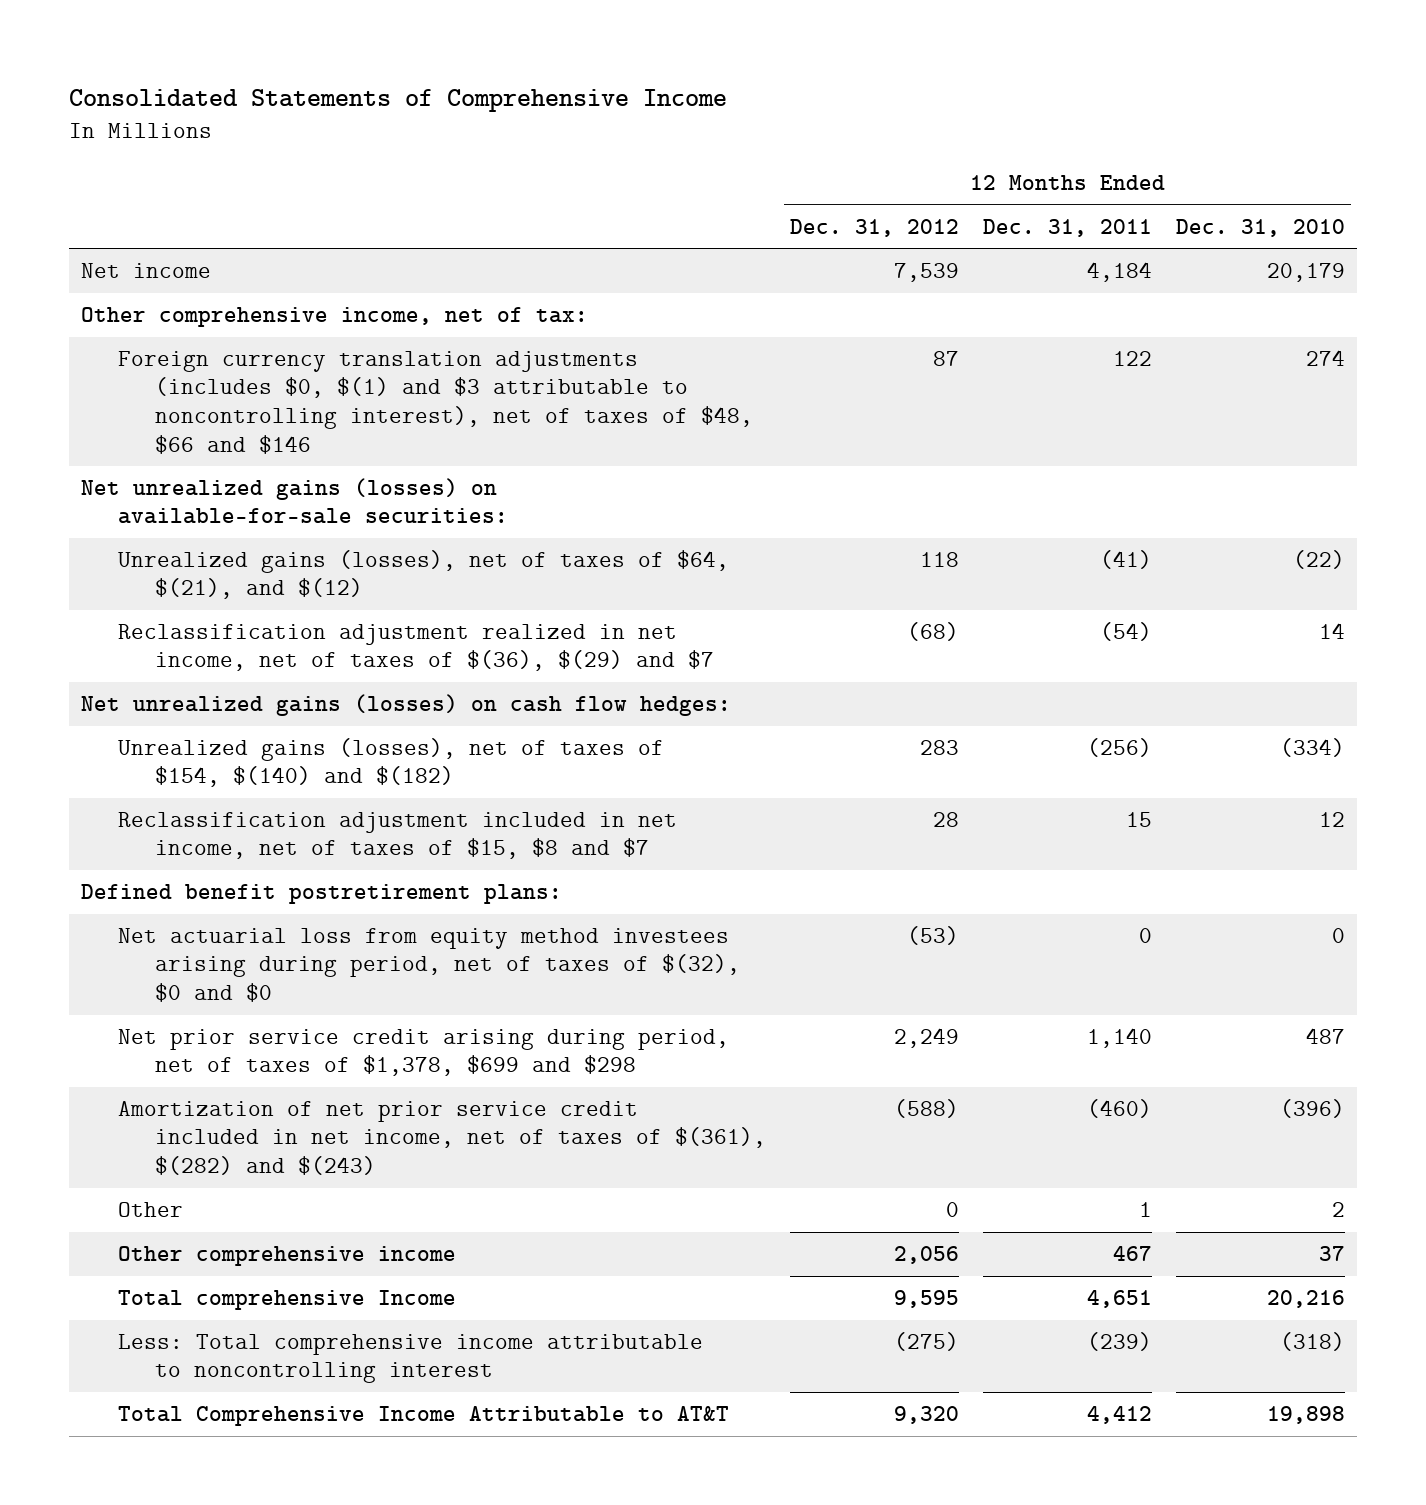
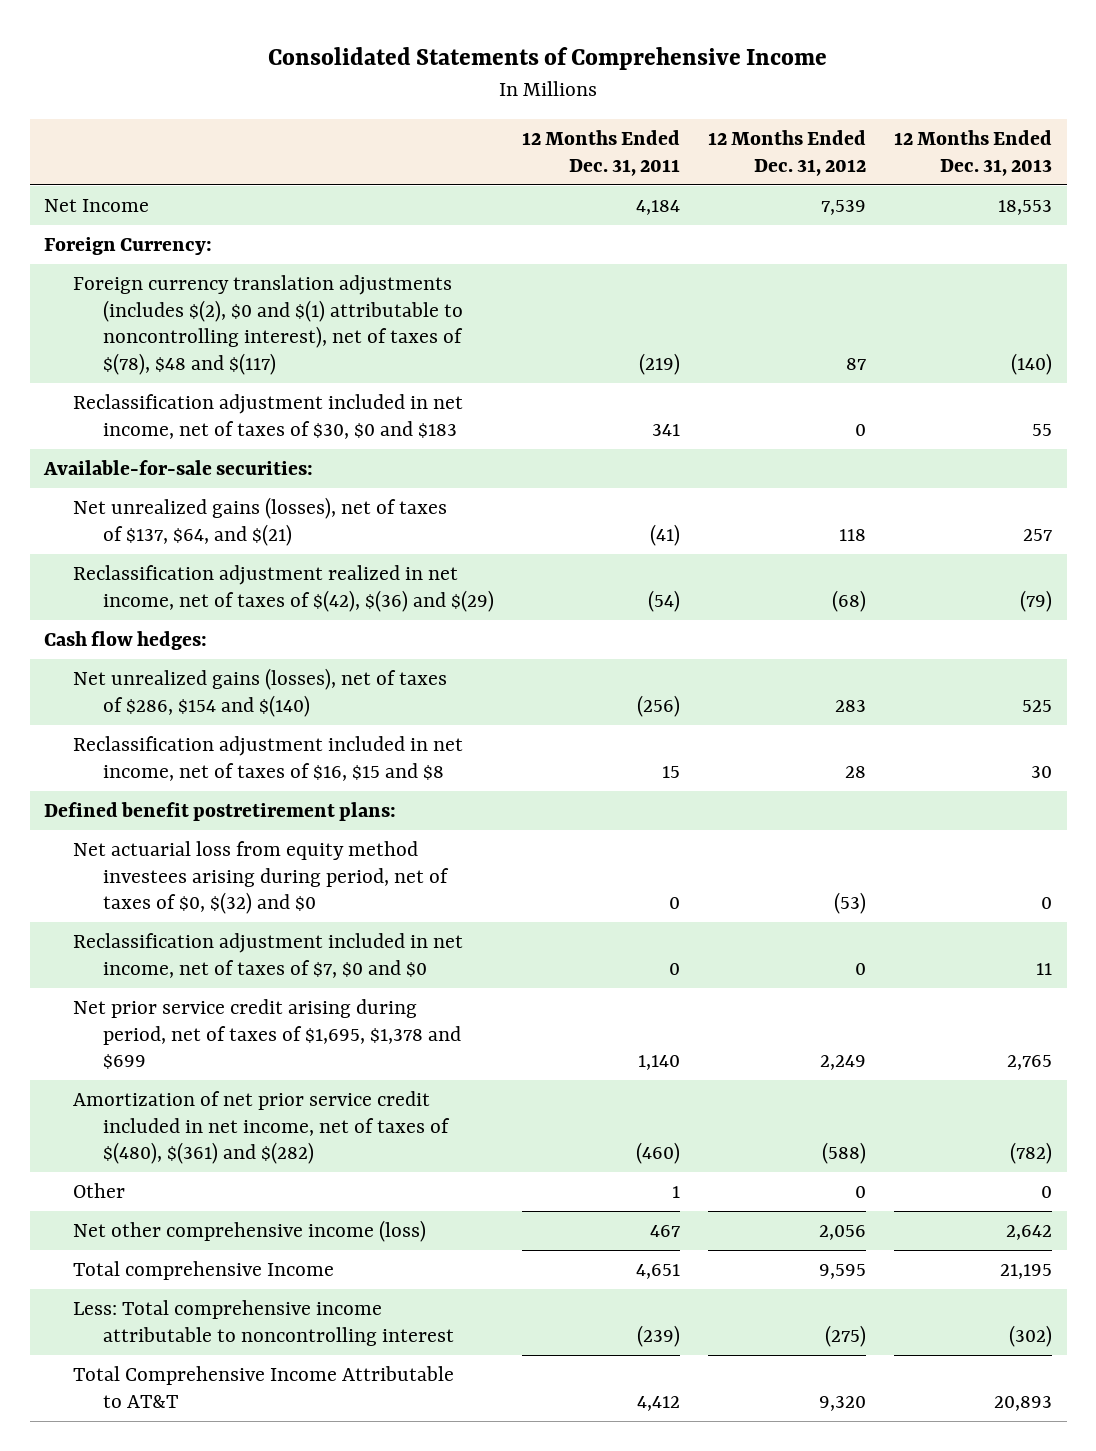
- | 12 Months Ended Dec. 31, 2012 | 12 Months Ended Dec. 31, 2011 | 12 Months Ended Dec. 31, 2010
+ | 12 Months Ended Dec. 31, 2011 | 12 Months Ended Dec. 31, 2012 | 12 Months Ended Dec. 31, 2013
- Net income | 7,539 | 4,184 | 20,179
- Other comprehensive income, net of tax:
- Foreign currency translation adjustments (includes $0, $(1) and $3 attributable to noncontrolling interest), net of taxes of $48, $66 and $146 | 87 | 122 | 274
- Net unrealized gains (losses) on available-for-sale securities:
- Unrealized gains (losses), net of taxes of $64, $(21), and $(12) | 118 | (41) | (22)
- Reclassification adjustment realized in net income, net of taxes of $(36), $(29) and $7 | (68) | (54) | 14
- Net unrealized gains (losses) on cash flow hedges:
- Unrealized gains (losses), net of taxes of $154, $(140) and $(182) | 283 | (256) | (334)
- Reclassification adjustment included in net income, net of taxes of $15, $8 and $7 | 28 | 15 | 12
+ Net Income | 4,184 | 7,539 | 18,553
+ Foreign Currency:
+ Foreign currency translation adjustments (includes $(2), $0 and $(1) attributable to noncontrolling interest), net of taxes of $(78), $48 and $(117) | (219) | 87 | (140)
+ Reclassification adjustment included in net income, net of taxes of $30, $0 and $183 | 341 | 0 | 55
+ Available-for-sale securities:
+ Net unrealized gains (losses), net of taxes of $137, $64, and $(21) | (41) | 118 | 257
+ Reclassification adjustment realized in net income, net of taxes of $(42), $(36) and $(29) | (54) | (68) | (79)
+ Cash flow hedges:
+ Net unrealized gains (losses), net of taxes of $286, $154 and $(140) | (256) | 283 | 525
+ Reclassification adjustment included in net income, net of taxes of $16, $15 and $8 | 15 | 28 | 30
- Net actuarial loss from equity method investees arising during period, net of taxes of $(32), $0 and $0 | (53) | 0 | 0
- Net prior service credit arising during period, net of taxes of $1,378, $699 and $298 | 2,249 | 1,140 | 487
- Amortization of net prior service credit included in net income, net of taxes of $(361), $(282) and $(243) | (588) | (460) | (396)
+ Net actuarial loss from equity method investees arising during period, net of taxes of $0, $(32) and $0 | 0 | (53) | 0
+ Reclassification adjustment included in net income, net of taxes of $7, $0 and $0 | 0 | 0 | 11
+ Net prior service credit arising during period, net of taxes of $1,695, $1,378 and $699 | 1,140 | 2,249 | 2,765
+ Amortization of net prior service credit included in net income, net of taxes of $(480), $(361) and $(282) | (460) | (588) | (782)
- Other comprehensive income | 2,056 | 467 | 37
+ Net other comprehensive income (loss) | 467 | 2,056 | 2,642

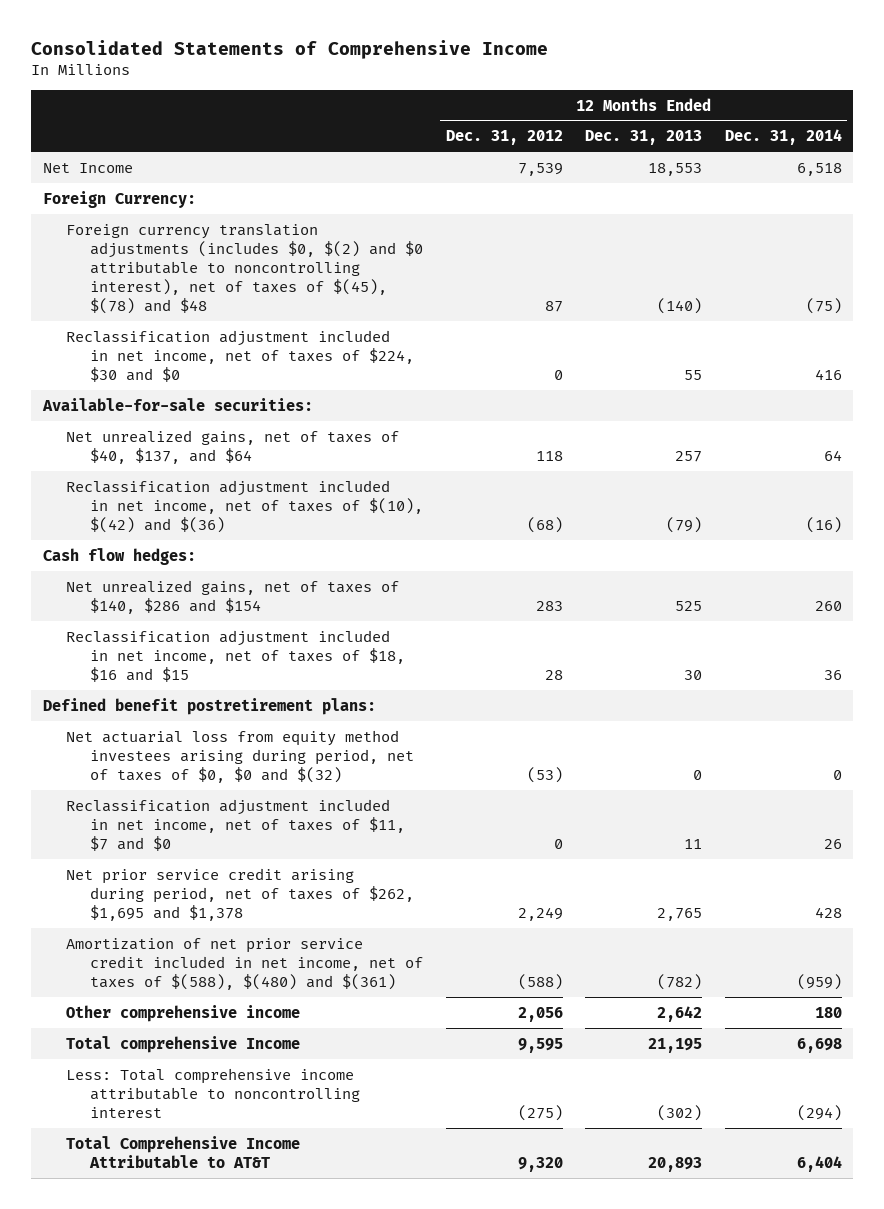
- | 12 Months Ended Dec. 31, 2011 | 12 Months Ended Dec. 31, 2012 | 12 Months Ended Dec. 31, 2013
+ | 12 Months Ended Dec. 31, 2012 | 12 Months Ended Dec. 31, 2013 | 12 Months Ended Dec. 31, 2014
- Foreign currency translation adjustments (includes $(2), $0 and $(1) attributable to noncontrolling interest), net of taxes of $(78), $48 and $(117) | (219) | 87 | (140)
- Reclassification adjustment included in net income, net of taxes of $30, $0 and $183 | 341 | 0 | 55
+ Foreign currency translation adjustments (includes $0, $(2) and $0 attributable to noncontrolling interest), net of taxes of $(45), $(78) and $48 | 87 | (140) | (75)
+ Reclassification adjustment included in net income, net of taxes of $224, $30 and $0 | 0 | 55 | 416
- Net unrealized gains (losses), net of taxes of $137, $64, and $(21) | (41) | 118 | 257
- Reclassification adjustment realized in net income, net of taxes of $(42), $(36) and $(29) | (54) | (68) | (79)
+ Net unrealized gains, net of taxes of $40, $137, and $64 | 118 | 257 | 64
+ Reclassification adjustment included in net income, net of taxes of $(10), $(42) and $(36) | (68) | (79) | (16)
- Net unrealized gains (losses), net of taxes of $286, $154 and $(140) | (256) | 283 | 525
- Reclassification adjustment included in net income, net of taxes of $16, $15 and $8 | 15 | 28 | 30
+ Net unrealized gains, net of taxes of $140, $286 and $154 | 283 | 525 | 260
+ Reclassification adjustment included in net income, net of taxes of $18, $16 and $15 | 28 | 30 | 36
- Net actuarial loss from equity method investees arising during period, net of taxes of $0, $(32) and $0 | 0 | (53) | 0
- Reclassification adjustment included in net income, net of taxes of $7, $0 and $0 | 0 | 0 | 11
- Net prior service credit arising during period, net of taxes of $1,695, $1,378 and $699 | 1,140 | 2,249 | 2,765
- Amortization of net prior service credit included in net income, net of taxes of $(480), $(361) and $(282) | (460) | (588) | (782)
- Other | 1 | 0 | 0
- Net other comprehensive income (loss) | 467 | 2,056 | 2,642
+ Net actuarial loss from equity method investees arising during period, net of taxes of $0, $0 and $(32) | (53) | 0 | 0
+ Reclassification adjustment included in net income, net of taxes of $11, $7 and $0 | 0 | 11 | 26
+ Net prior service credit arising during period, net of taxes of $262, $1,695 and $1,378 | 2,249 | 2,765 | 428
+ Amortization of net prior service credit included in net income, net of taxes of $(588), $(480) and $(361) | (588) | (782) | (959)
+ Other comprehensive income | 2,056 | 2,642 | 180

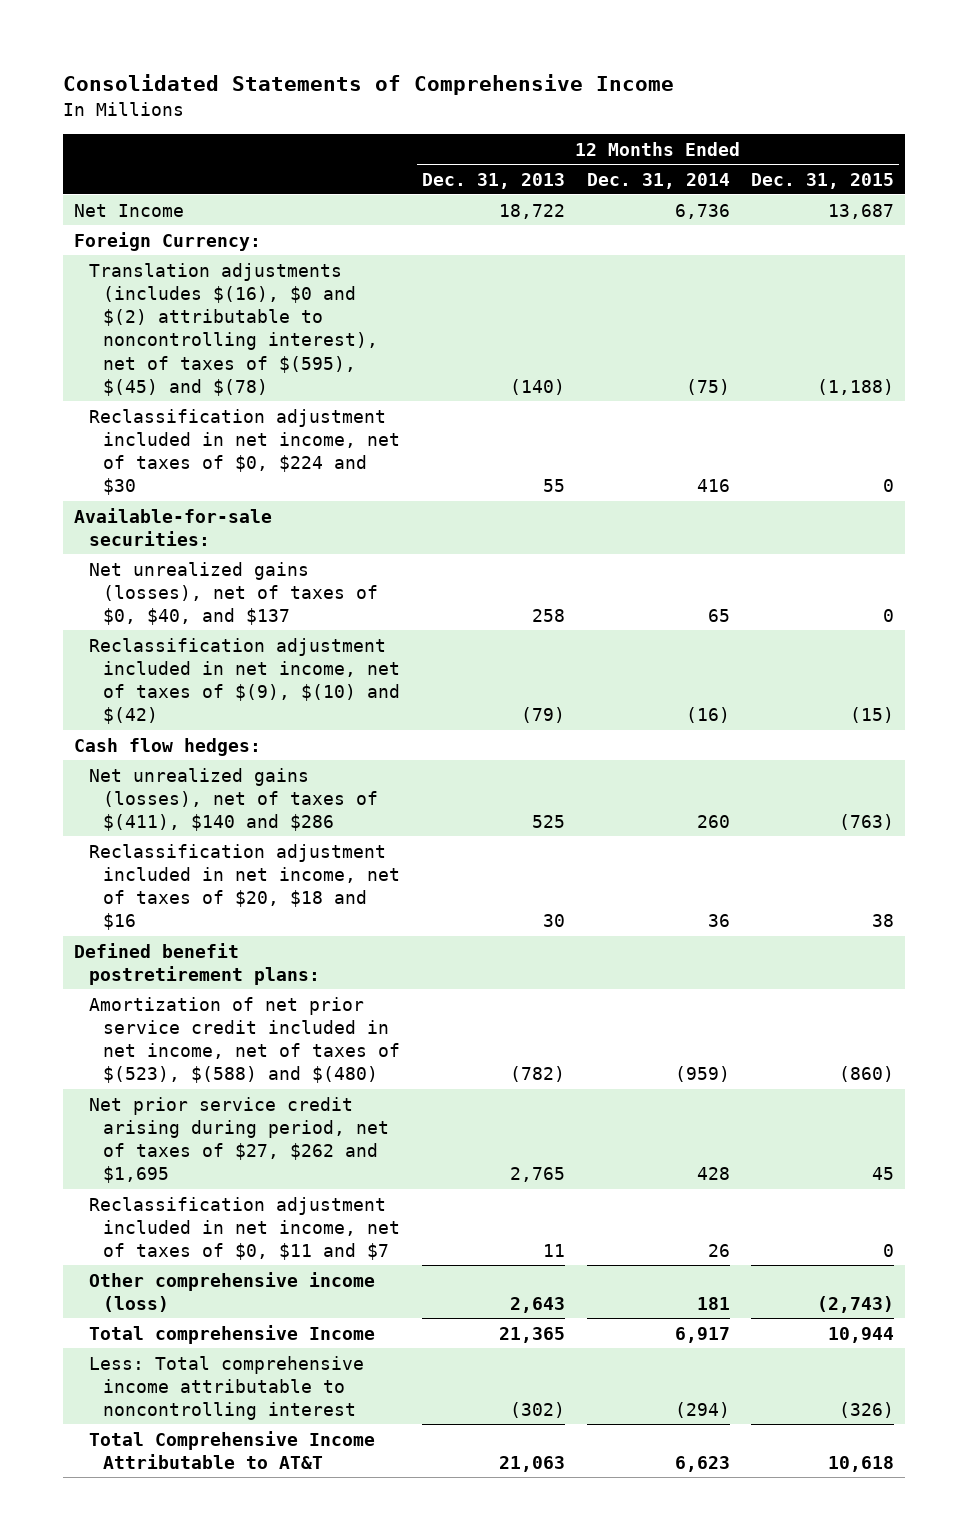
- | 12 Months Ended Dec. 31, 2012 | 12 Months Ended Dec. 31, 2013 | 12 Months Ended Dec. 31, 2014
+ | 12 Months Ended Dec. 31, 2013 | 12 Months Ended Dec. 31, 2014 | 12 Months Ended Dec. 31, 2015
- Net Income | 7,539 | 18,553 | 6,518
+ Net Income | 18,722 | 6,736 | 13,687
- Foreign currency translation adjustments (includes $0, $(2) and $0 attributable to noncontrolling interest), net of taxes of $(45), $(78) and $48 | 87 | (140) | (75)
- Reclassification adjustment included in net income, net of taxes of $224, $30 and $0 | 0 | 55 | 416
+ Translation adjustments (includes $(16), $0 and $(2) attributable to noncontrolling interest), net of taxes of $(595), $(45) and $(78) | (140) | (75) | (1,188)
+ Reclassification adjustment included in net income, net of taxes of $0, $224 and $30 | 55 | 416 | 0
- Net unrealized gains, net of taxes of $40, $137, and $64 | 118 | 257 | 64
- Reclassification adjustment included in net income, net of taxes of $(10), $(42) and $(36) | (68) | (79) | (16)
+ Net unrealized gains (losses), net of taxes of $0, $40, and $137 | 258 | 65 | 0
+ Reclassification adjustment included in net income, net of taxes of $(9), $(10) and $(42) | (79) | (16) | (15)
- Net unrealized gains, net of taxes of $140, $286 and $154 | 283 | 525 | 260
- Reclassification adjustment included in net income, net of taxes of $18, $16 and $15 | 28 | 30 | 36
+ Net unrealized gains (losses), net of taxes of $(411), $140 and $286 | 525 | 260 | (763)
+ Reclassification adjustment included in net income, net of taxes of $20, $18 and $16 | 30 | 36 | 38
- Net actuarial loss from equity method investees arising during period, net of taxes of $0, $0 and $(32) | (53) | 0 | 0
- Reclassification adjustment included in net income, net of taxes of $11, $7 and $0 | 0 | 11 | 26
- Net prior service credit arising during period, net of taxes of $262, $1,695 and $1,378 | 2,249 | 2,765 | 428
- Amortization of net prior service credit included in net income, net of taxes of $(588), $(480) and $(361) | (588) | (782) | (959)
- Other comprehensive income | 2,056 | 2,642 | 180
- Total comprehensive Income | 9,595 | 21,195 | 6,698
+ Amortization of net prior service credit included in net income, net of taxes of $(523), $(588) and $(480) | (782) | (959) | (860)
+ Net prior service credit arising during period, net of taxes of $27, $262 and $1,695 | 2,765 | 428 | 45
+ Reclassification adjustment included in net income, net of taxes of $0, $11 and $7 | 11 | 26 | 0
+ Other comprehensive income (loss) | 2,643 | 181 | (2,743)
+ Total comprehensive Income | 21,365 | 6,917 | 10,944
- Total Comprehensive Income Attributable to AT&T | 9,320 | 20,893 | 6,404
+ Total Comprehensive Income Attributable to AT&T | 21,063 | 6,623 | 10,618

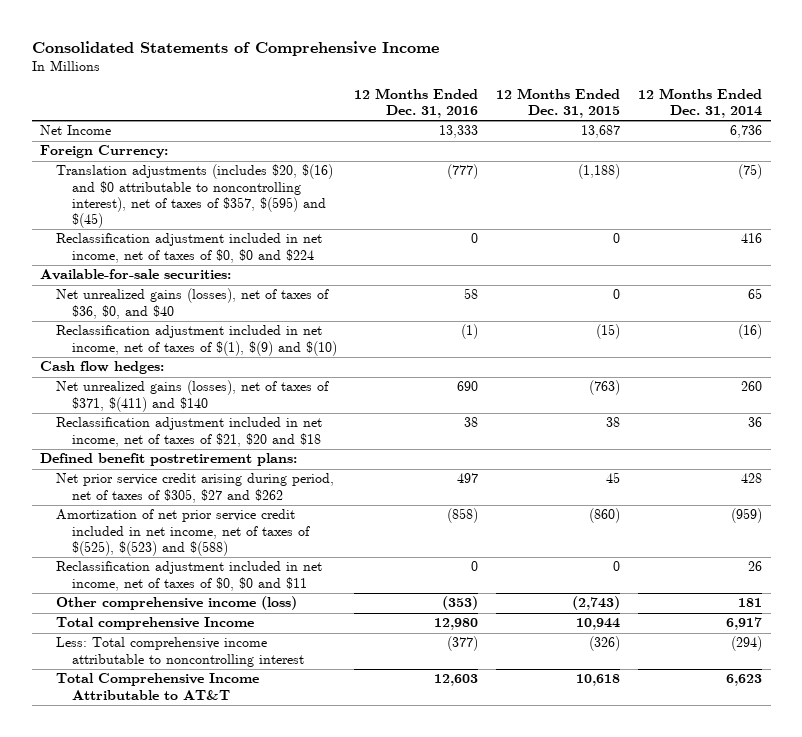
- | 12 Months Ended Dec. 31, 2013 | 12 Months Ended Dec. 31, 2014 | 12 Months Ended Dec. 31, 2015
+ | 12 Months Ended Dec. 31, 2016 | 12 Months Ended Dec. 31, 2015 | 12 Months Ended Dec. 31, 2014
- Translation adjustments (includes $(16), $0 and $(2) attributable to noncontrolling interest), net of taxes of $(595), $(45) and $(78) | (140) | (75) | (1,188)
- Reclassification adjustment included in net income, net of taxes of $0, $224 and $30 | 55 | 416 | 0
+ Translation adjustments (includes $20, $(16) and $0 attributable to noncontrolling interest), net of taxes of $357, $(595) and $(45) | (777) | (1,188) | (75)
+ Reclassification adjustment included in net income, net of taxes of $0, $0 and $224 | 0 | 0 | 416
- Net unrealized gains (losses), net of taxes of $0, $40, and $137 | 258 | 65 | 0
- Reclassification adjustment included in net income, net of taxes of $(9), $(10) and $(42) | (79) | (16) | (15)
+ Net unrealized gains (losses), net of taxes of $36, $0, and $40 | 58 | 0 | 65
+ Reclassification adjustment included in net income, net of taxes of $(1), $(9) and $(10) | (1) | (15) | (16)
- Net unrealized gains (losses), net of taxes of $(411), $140 and $286 | 525 | 260 | (763)
- Reclassification adjustment included in net income, net of taxes of $20, $18 and $16 | 30 | 36 | 38
+ Net unrealized gains (losses), net of taxes of $371, $(411) and $140 | 690 | (763) | 260
+ Reclassification adjustment included in net income, net of taxes of $21, $20 and $18 | 38 | 38 | 36
- Amortization of net prior service credit included in net income, net of taxes of $(523), $(588) and $(480) | (782) | (959) | (860)
- Net prior service credit arising during period, net of taxes of $27, $262 and $1,695 | 2,765 | 428 | 45
- Reclassification adjustment included in net income, net of taxes of $0, $11 and $7 | 11 | 26 | 0
+ Net prior service credit arising during period, net of taxes of $305, $27 and $262 | 497 | 45 | 428
+ Amortization of net prior service credit included in net income, net of taxes of $(525), $(523) and $(588) | (858) | (860) | (959)
+ Reclassification adjustment included in net income, net of taxes of $0, $0 and $11 | 0 | 0 | 26

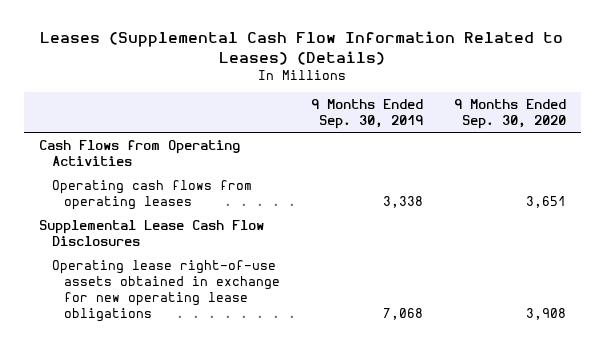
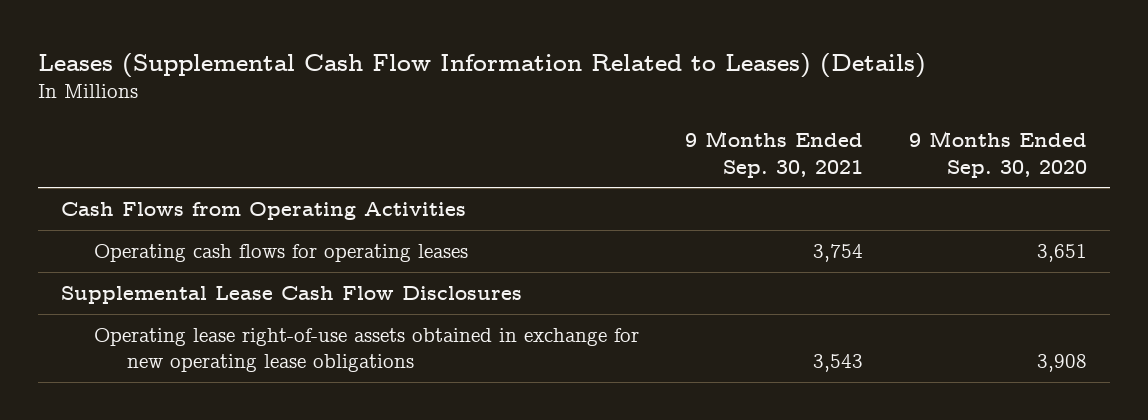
- | 9 Months Ended Sep. 30, 2019 | 9 Months Ended Sep. 30, 2020
+ | 9 Months Ended Sep. 30, 2021 | 9 Months Ended Sep. 30, 2020
- Operating cash flows from operating leases | 3,338 | 3,651
+ Operating cash flows for operating leases | 3,754 | 3,651

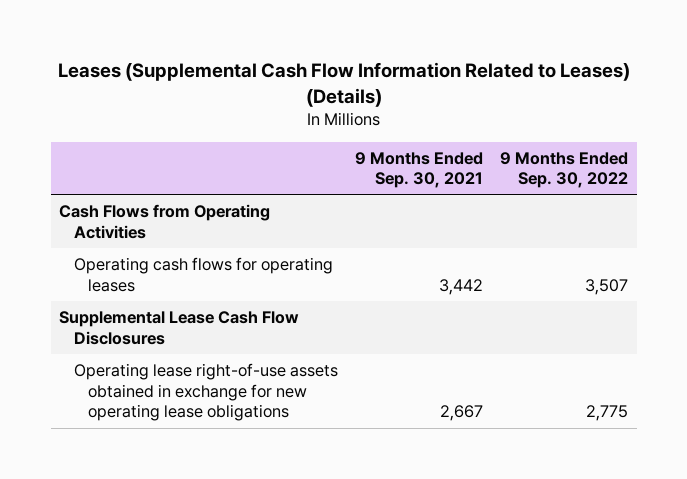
- | 9 Months Ended Sep. 30, 2021 | 9 Months Ended Sep. 30, 2020
+ | 9 Months Ended Sep. 30, 2021 | 9 Months Ended Sep. 30, 2022
- Operating cash flows for operating leases | 3,754 | 3,651
+ Operating cash flows for operating leases | 3,442 | 3,507
- Operating lease right-of-use assets obtained in exchange for new operating lease obligations | 3,543 | 3,908
+ Operating lease right-of-use assets obtained in exchange for new operating lease obligations | 2,667 | 2,775

